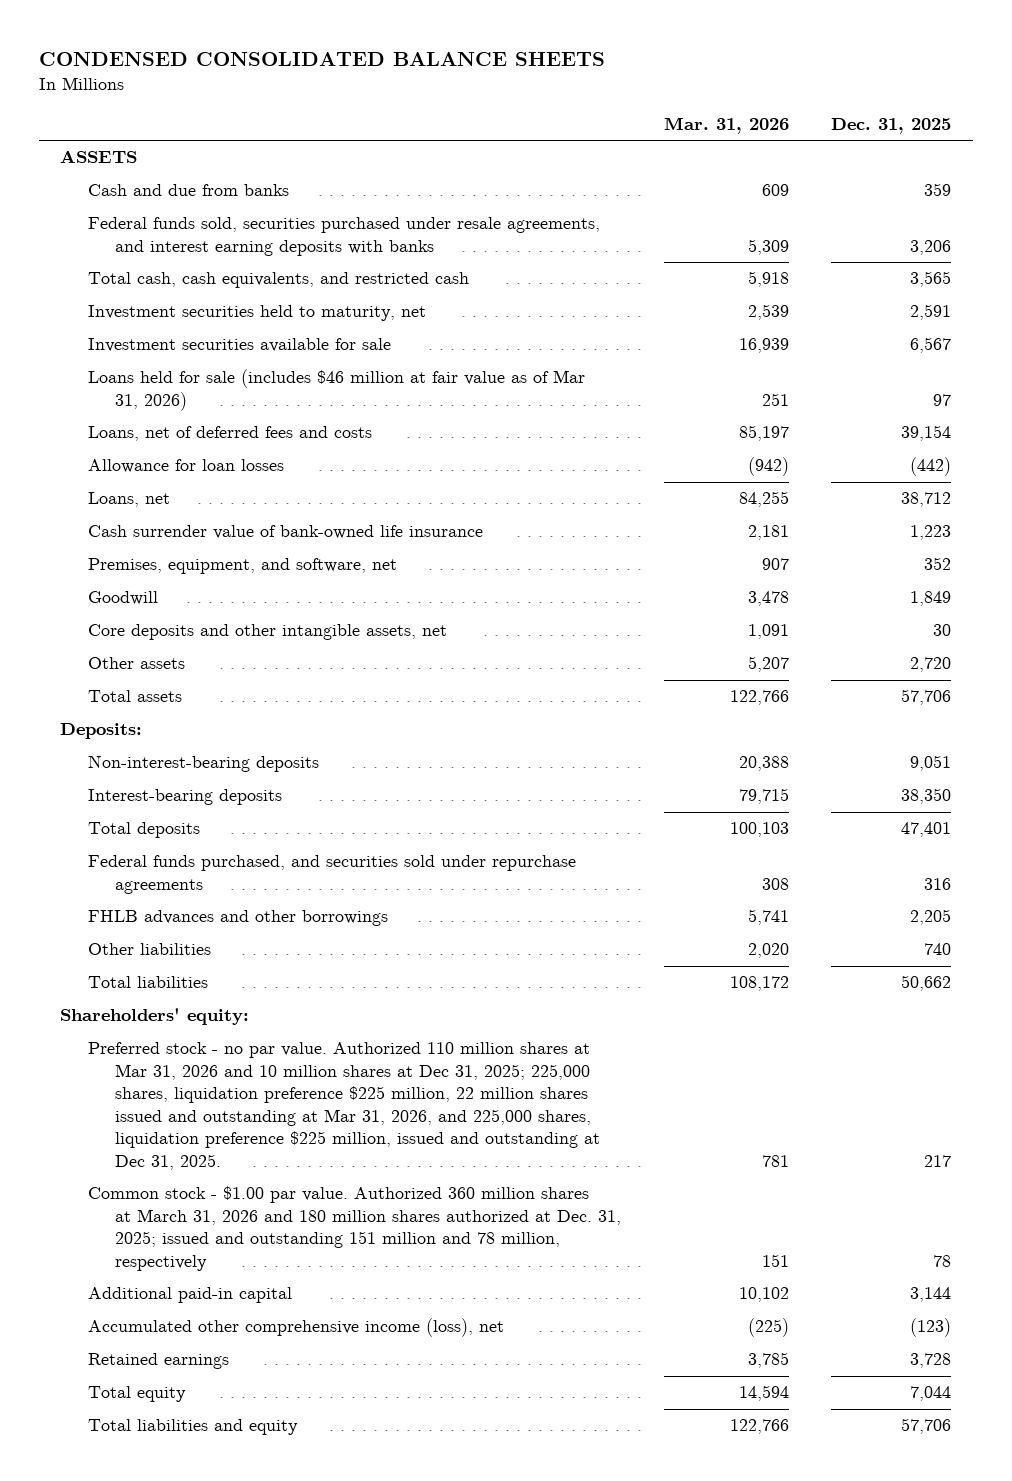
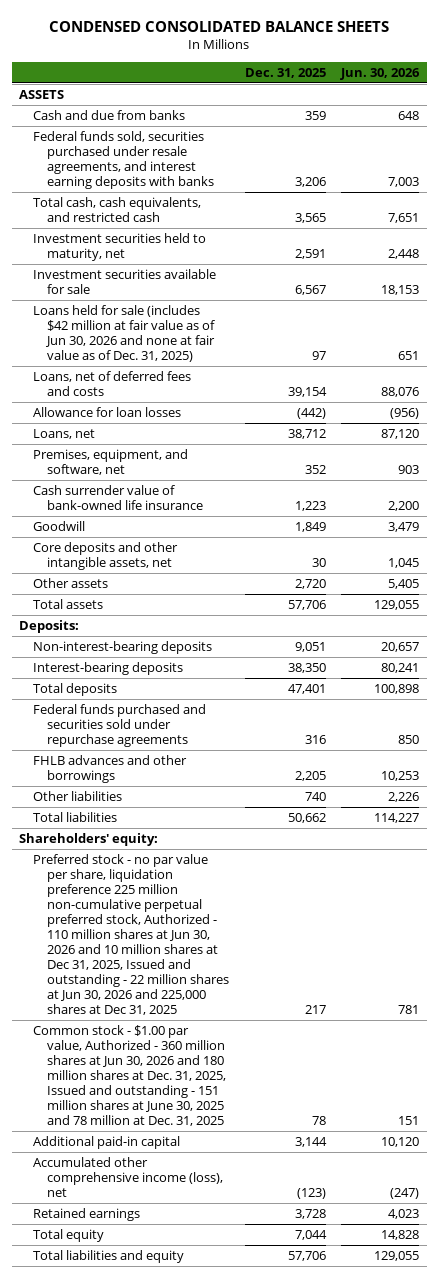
- | Mar. 31, 2026 | Dec. 31, 2025
+ | Dec. 31, 2025 | Jun. 30, 2026
- Loans held for sale (includes $46 million at fair value as of Mar 31, 2026) | 251 | 97
+ Loans held for sale (includes $42 million at fair value as of Jun 30, 2026 and none at fair value as of Dec. 31, 2025) | 97 | 651
moved down: Cash surrender value of bank-owned life insurance | 1,223 | 2,200
- Federal funds purchased, and securities sold under repurchase agreements | 308 | 316
+ Federal funds purchased and securities sold under repurchase agreements | 316 | 850
- Preferred stock - no par value. Authorized 110 million shares at Mar 31, 2026 and 10 million shares at Dec 31, 2025; 225,000 shares, liquidation preference $225 million, 22 million shares issued and outstanding at Mar 31, 2026, and 225,000 shares, liquidation preference $225 million, issued and outstanding at Dec 31, 2025. | 781 | 217
- Common stock - $1.00 par value. Authorized 360 million shares at March 31, 2026 and 180 million shares authorized at Dec. 31, 2025; issued and outstanding 151 million and 78 million, respectively | 151 | 78
+ Preferred stock - no par value per share, liquidation preference 225 million non-cumulative perpetual preferred stock, Authorized - 110 million shares at Jun 30, 2026 and 10 million shares at Dec 31, 2025, Issued and outstanding - 22 million shares at Jun 30, 2026 and 225,000 shares at Dec 31, 2025 | 217 | 781
+ Common stock - $1.00 par value, Authorized - 360 million shares at Jun 30, 2026 and 180 million shares at Dec. 31, 2025, Issued and outstanding - 151 million shares at June 30, 2025 and 78 million at Dec. 31, 2025 | 78 | 151

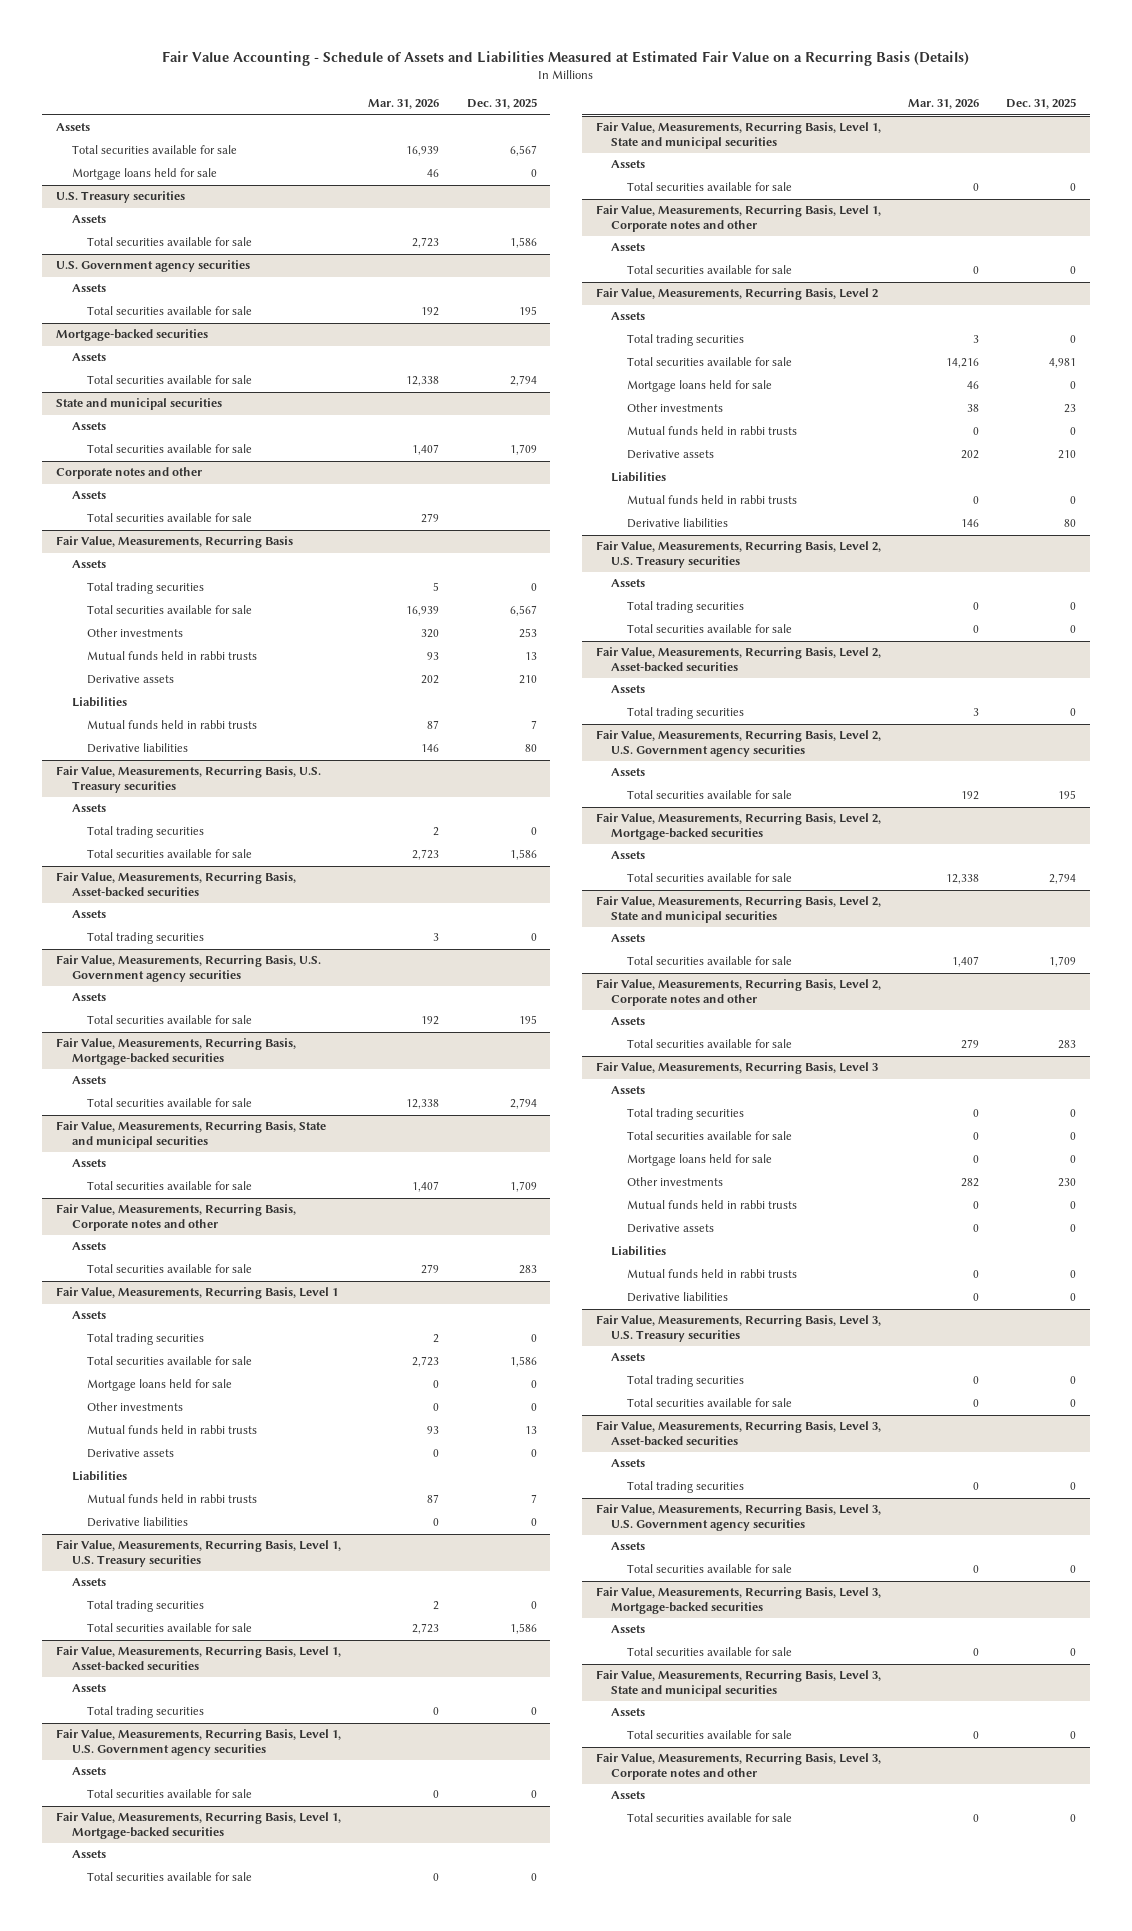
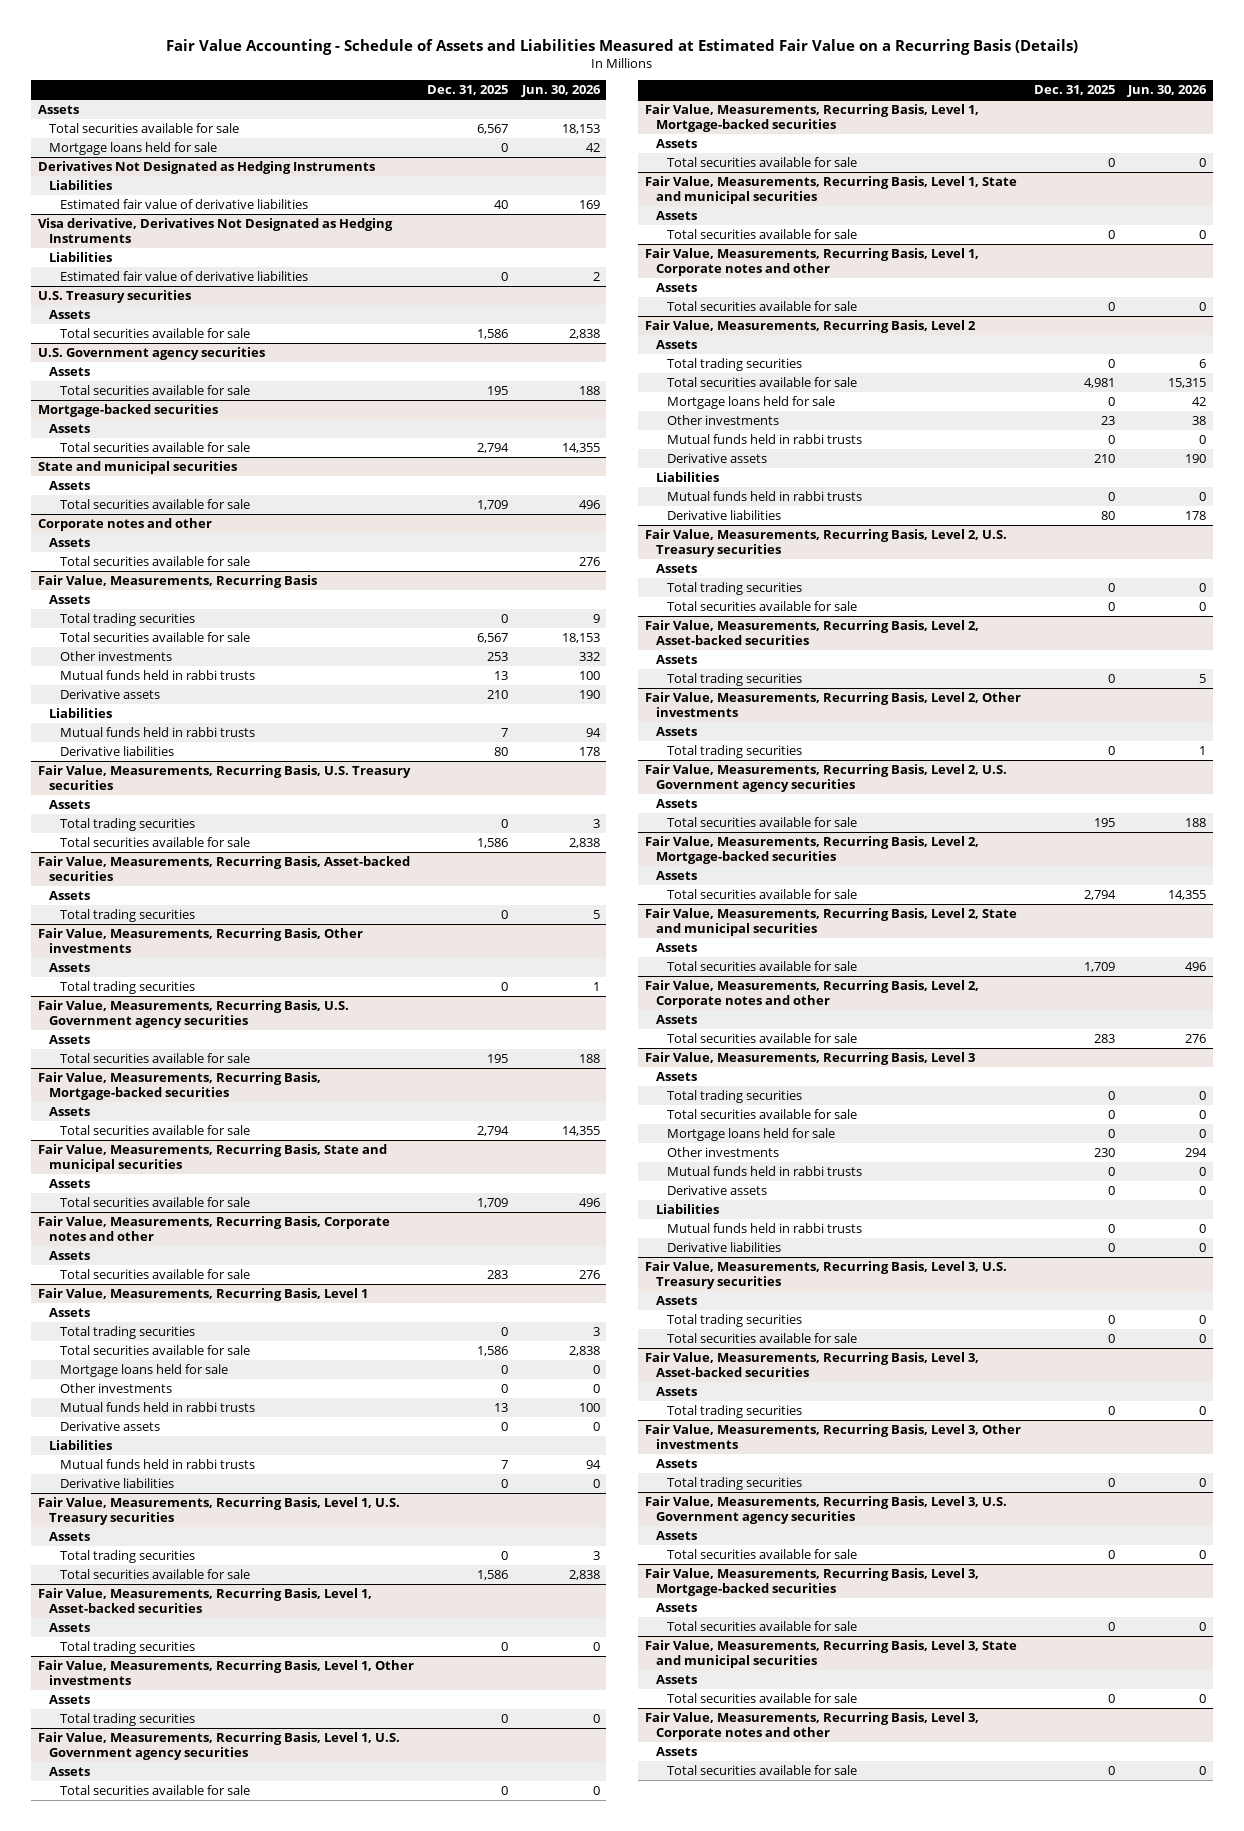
- | Mar. 31, 2026 | Dec. 31, 2025
+ | Dec. 31, 2025 | Jun. 30, 2026
+ Derivatives Not Designated as Hedging Instruments
+ Liabilities
+ Estimated fair value of derivative liabilities | 40 | 169
+ Visa derivative, Derivatives Not Designated as Hedging Instruments
+ Liabilities
+ Estimated fair value of derivative liabilities | 0 | 2
+ Fair Value, Measurements, Recurring Basis, Other investments
+ Assets
+ Total trading securities | 0 | 1
+ Fair Value, Measurements, Recurring Basis, Level 1, Other investments
+ Assets
+ Total trading securities | 0 | 0
+ Fair Value, Measurements, Recurring Basis, Level 2, Other investments
+ Assets
+ Total trading securities | 0 | 1
+ Fair Value, Measurements, Recurring Basis, Level 3, Other investments
+ Assets
+ Total trading securities | 0 | 0

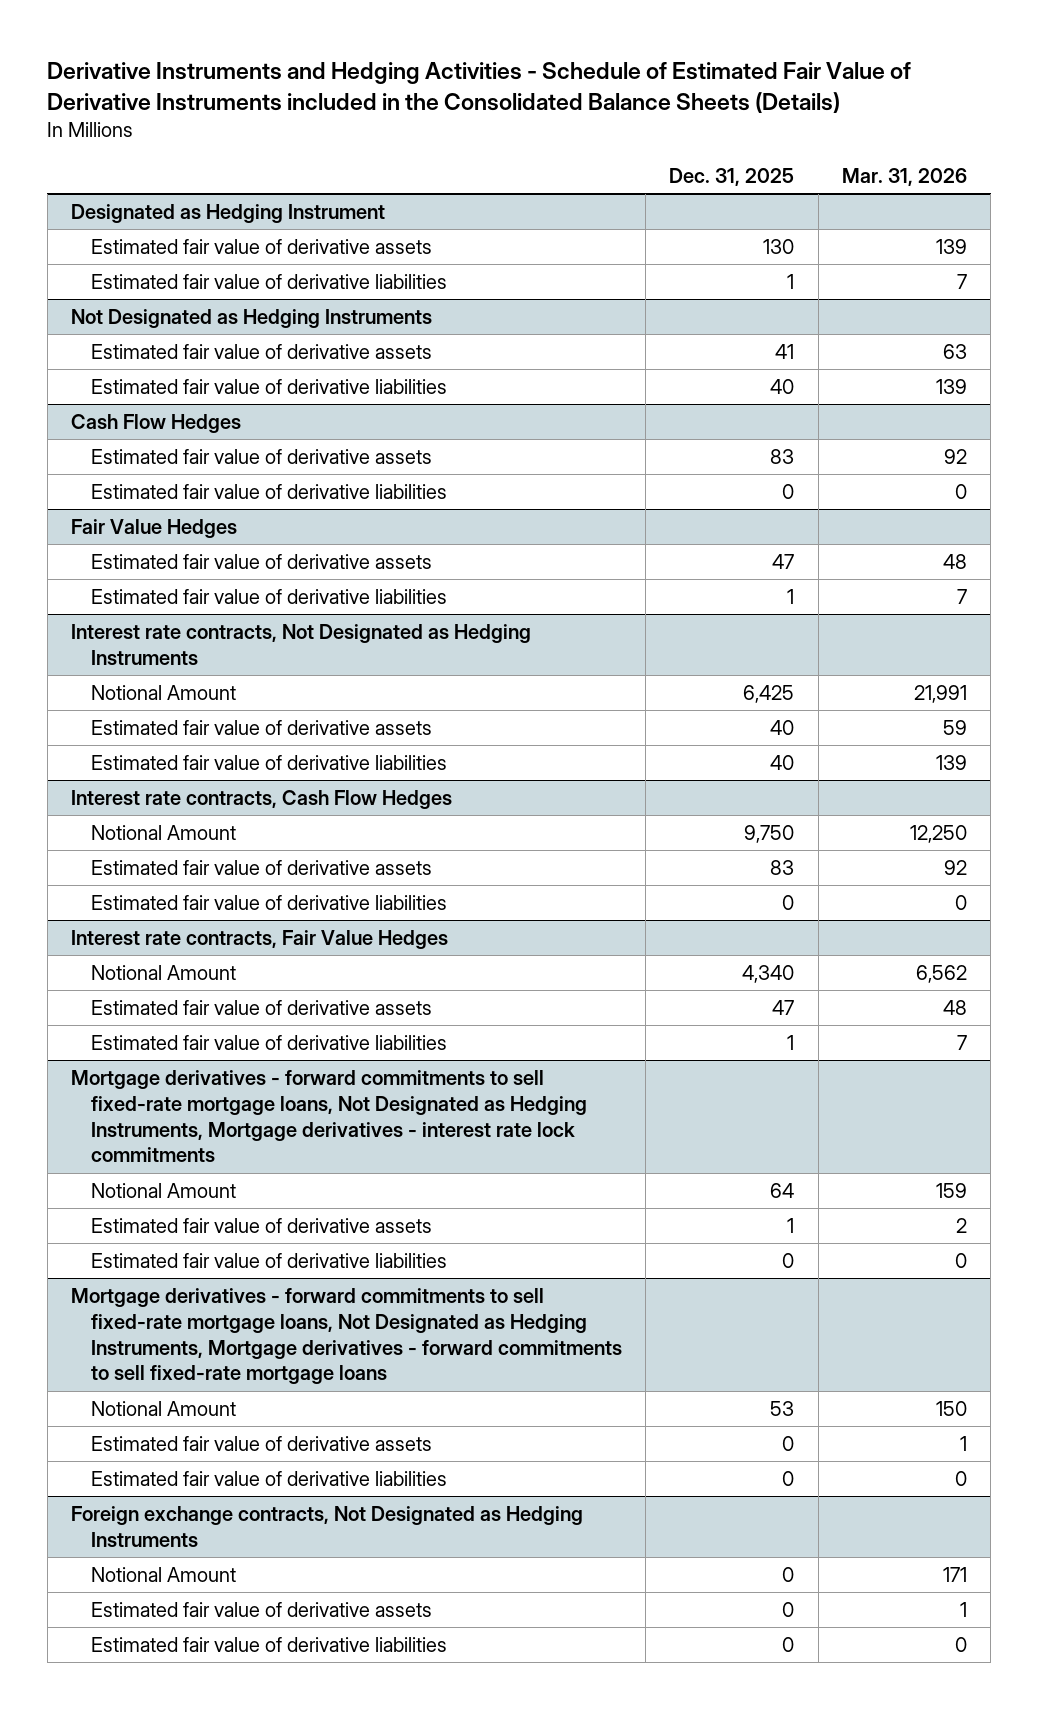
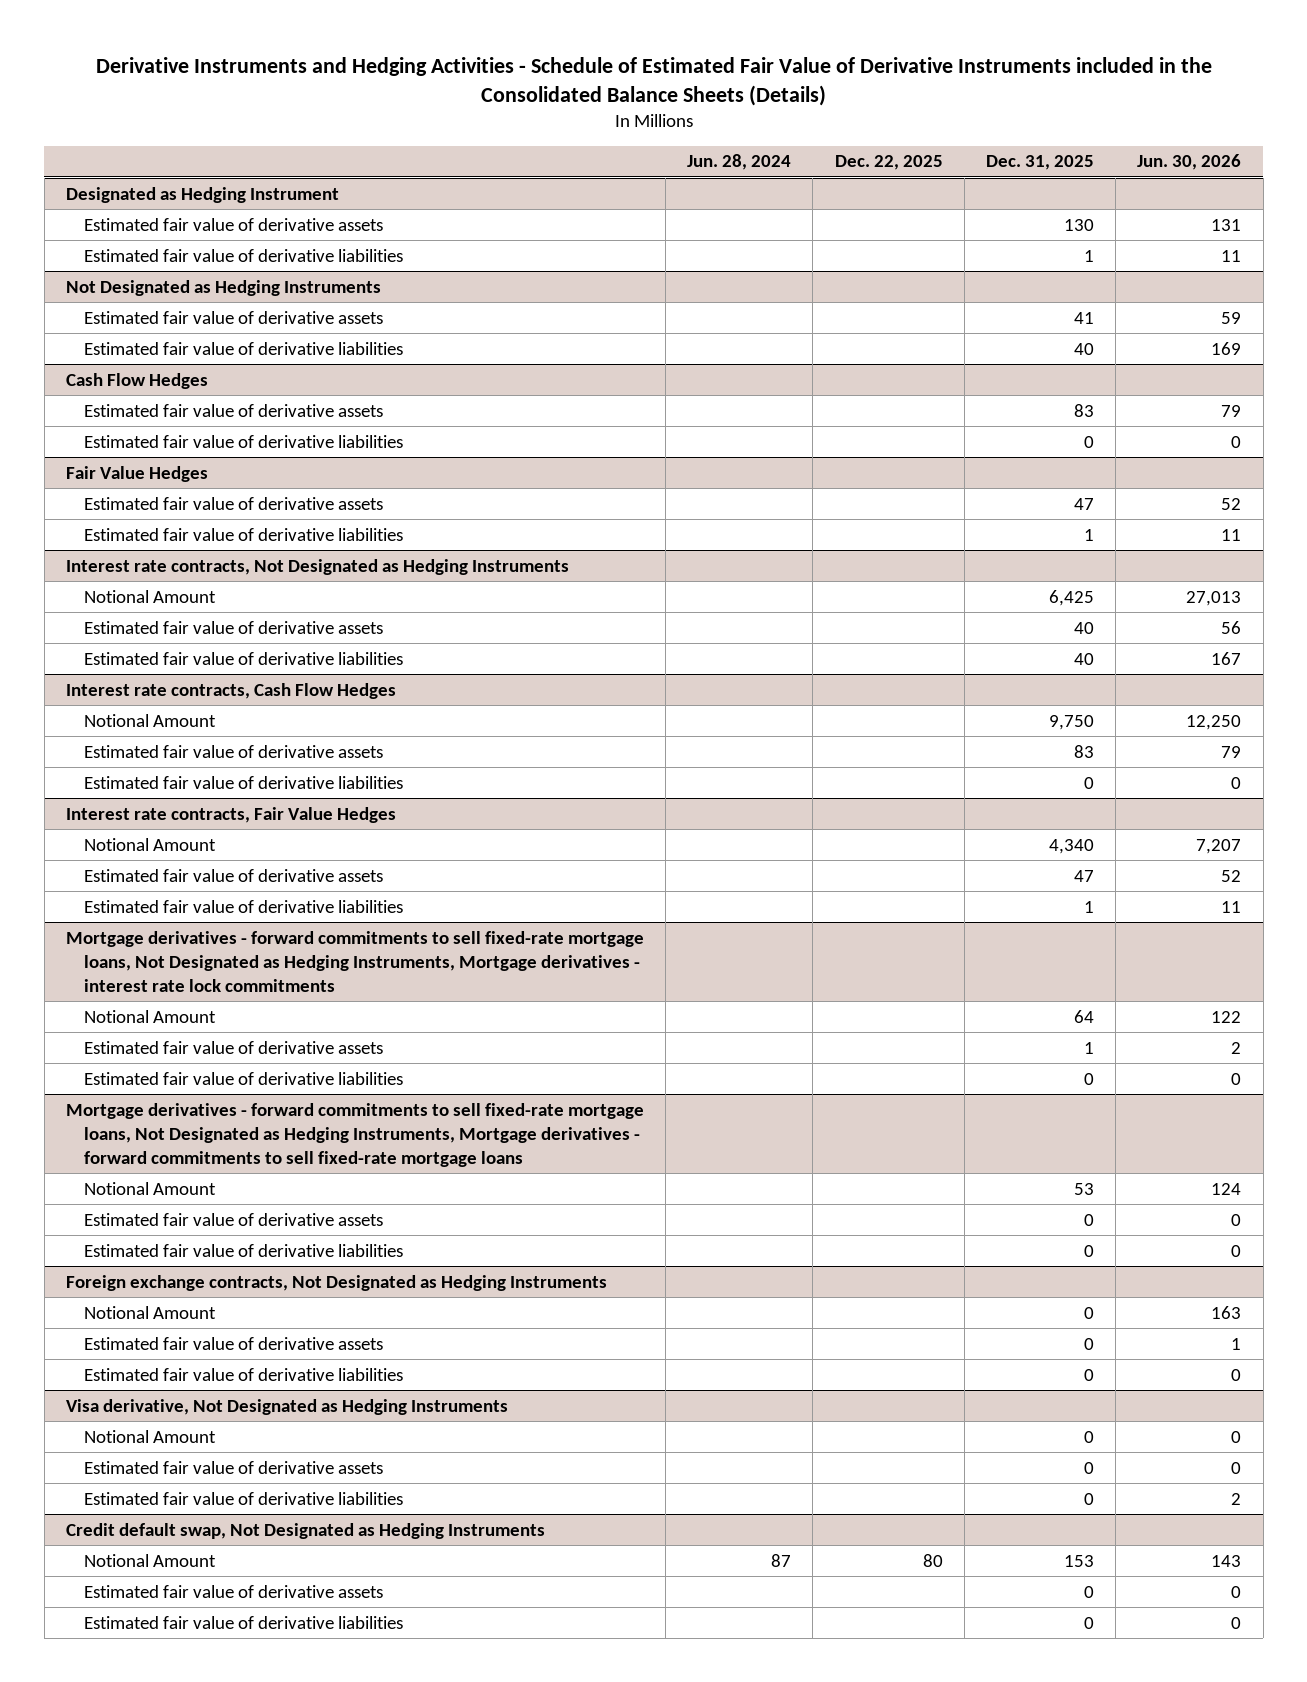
- | Dec. 31, 2025 | Mar. 31, 2026
+ | Jun. 28, 2024 | Dec. 22, 2025 | Dec. 31, 2025 | Jun. 30, 2026
+ Visa derivative, Not Designated as Hedging Instruments
+ Notional Amount | | | 0 | 0
+ Estimated fair value of derivative assets | | | 0 | 0
+ Estimated fair value of derivative liabilities | | | 0 | 2
+ Credit default swap, Not Designated as Hedging Instruments
+ Notional Amount | 87 | 80 | 153 | 143
+ Estimated fair value of derivative assets | | | 0 | 0
+ Estimated fair value of derivative liabilities | | | 0 | 0

